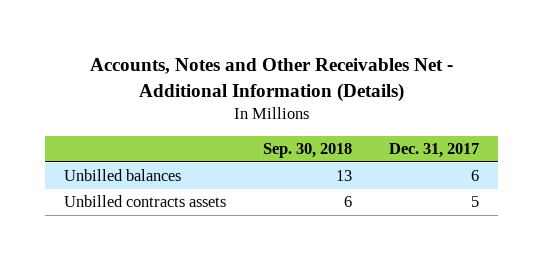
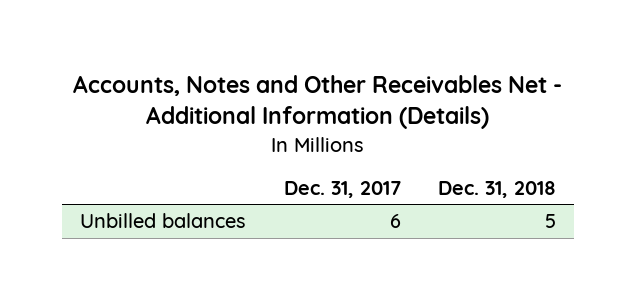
- | Sep. 30, 2018 | Dec. 31, 2017
+ | Dec. 31, 2017 | Dec. 31, 2018
- Unbilled contracts assets | 6 | 5

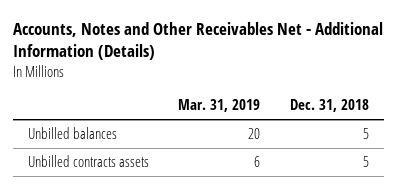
- | Dec. 31, 2017 | Dec. 31, 2018
+ | Mar. 31, 2019 | Dec. 31, 2018
+ Unbilled contracts assets | 6 | 5

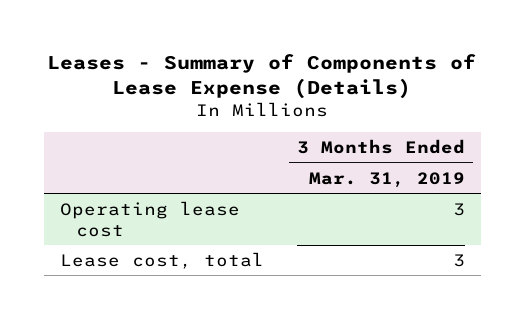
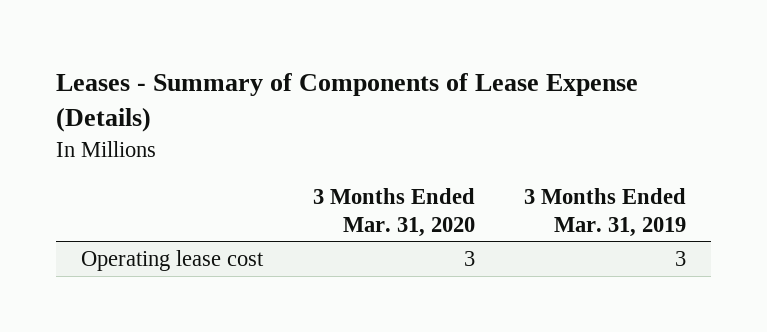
- | 3 Months Ended Mar. 31, 2019
+ | 3 Months Ended Mar. 31, 2020 | 3 Months Ended Mar. 31, 2019
- Lease cost, total | 3

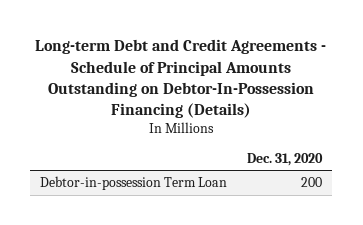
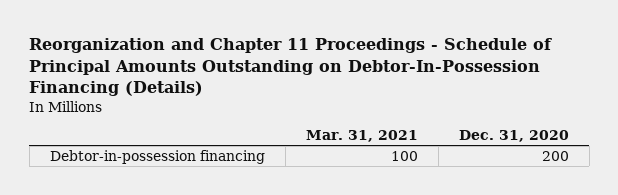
- Long-term Debt and Credit Agreements - Schedule of Principal Amounts Outstanding on Debtor-In-Possession Financing (Details)
+ Reorganization and Chapter 11 Proceedings - Schedule of Principal Amounts Outstanding on Debtor-In-Possession Financing (Details)
- | Dec. 31, 2020
+ | Mar. 31, 2021 | Dec. 31, 2020
- Debtor-in-possession Term Loan | 200
+ Debtor-in-possession financing | 100 | 200

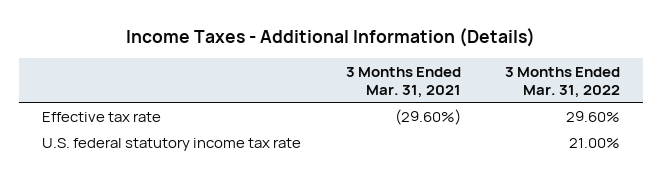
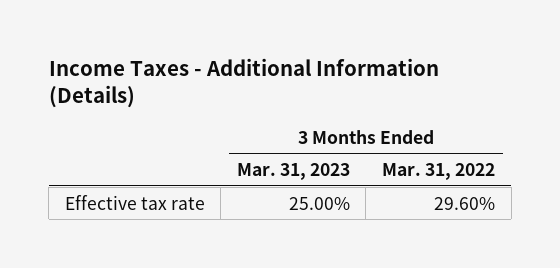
- | 3 Months Ended Mar. 31, 2021 | 3 Months Ended Mar. 31, 2022
+ | 3 Months Ended Mar. 31, 2023 | 3 Months Ended Mar. 31, 2022
- U.S. federal statutory income tax rate | | 21.00%

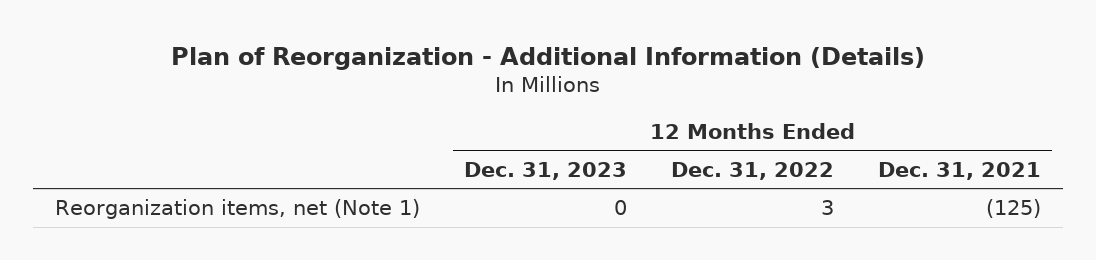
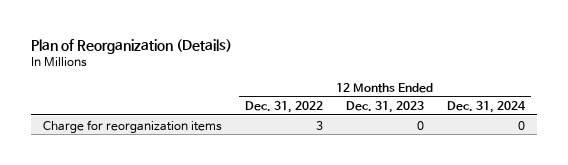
- Plan of Reorganization - Additional Information (Details)
+ Plan of Reorganization (Details)
- | 12 Months Ended Dec. 31, 2023 | 12 Months Ended Dec. 31, 2022 | 12 Months Ended Dec. 31, 2021
+ | 12 Months Ended Dec. 31, 2022 | 12 Months Ended Dec. 31, 2023 | 12 Months Ended Dec. 31, 2024
- Reorganization items, net (Note 1) | 0 | 3 | (125)
+ Charge for reorganization items | 3 | 0 | 0

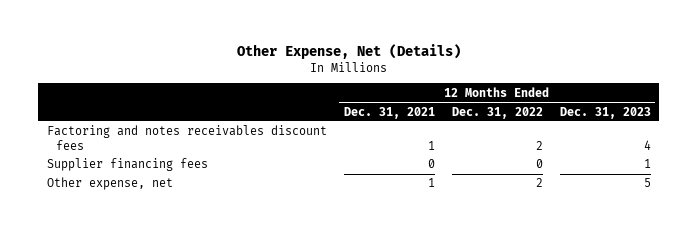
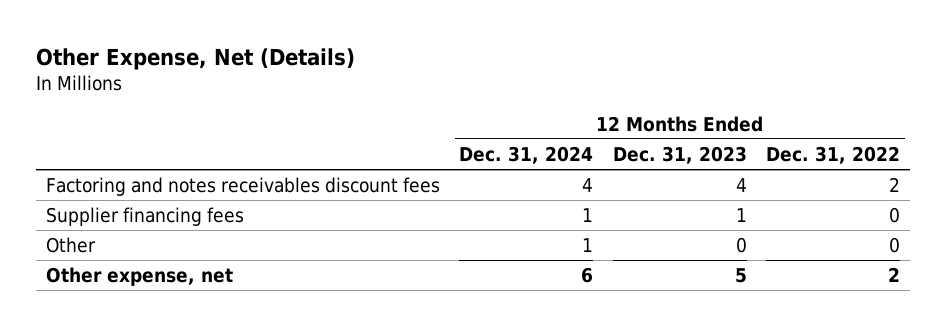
- | 12 Months Ended Dec. 31, 2021 | 12 Months Ended Dec. 31, 2022 | 12 Months Ended Dec. 31, 2023
+ | 12 Months Ended Dec. 31, 2024 | 12 Months Ended Dec. 31, 2023 | 12 Months Ended Dec. 31, 2022
+ Other | 1 | 0 | 0

